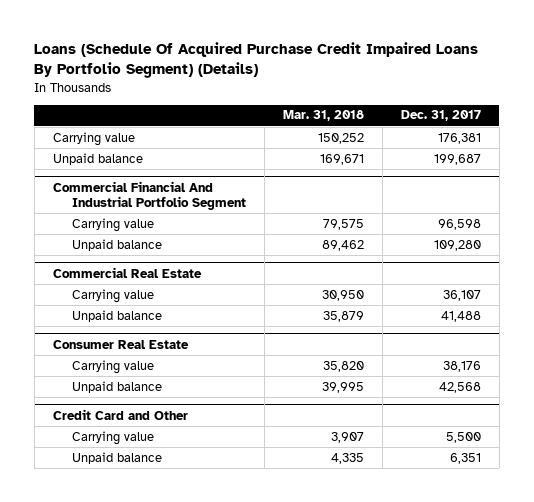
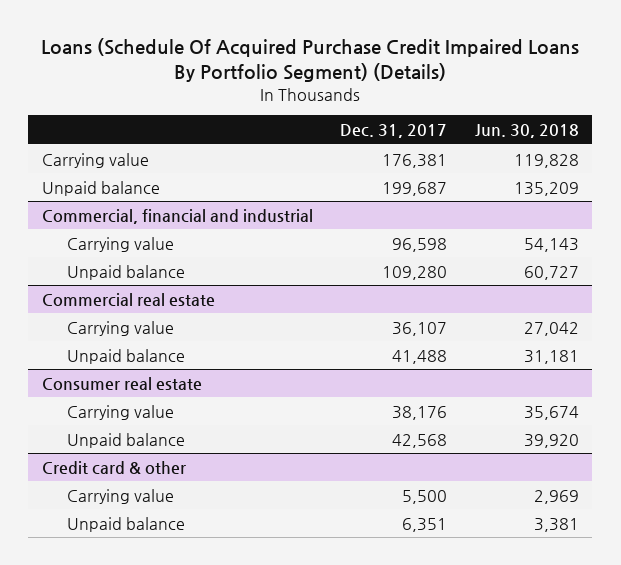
- | Mar. 31, 2018 | Dec. 31, 2017
+ | Dec. 31, 2017 | Jun. 30, 2018
- Commercial Financial And Industrial Portfolio Segment
+ Commercial, financial and industrial
- Commercial Real Estate
+ Commercial real estate
- Consumer Real Estate
+ Consumer real estate
- Credit Card and Other
+ Credit card & other

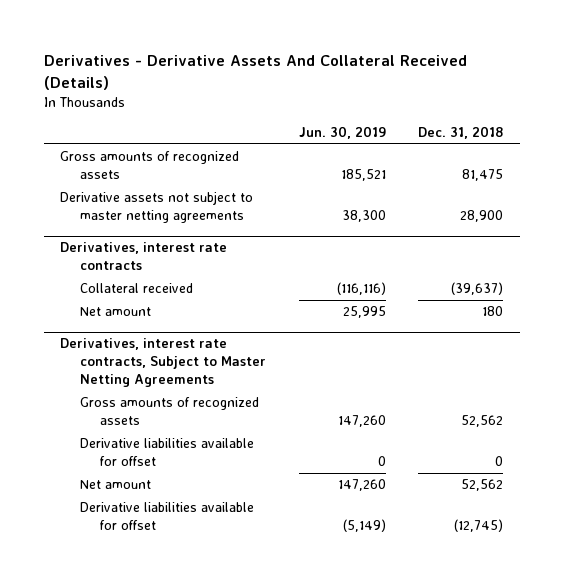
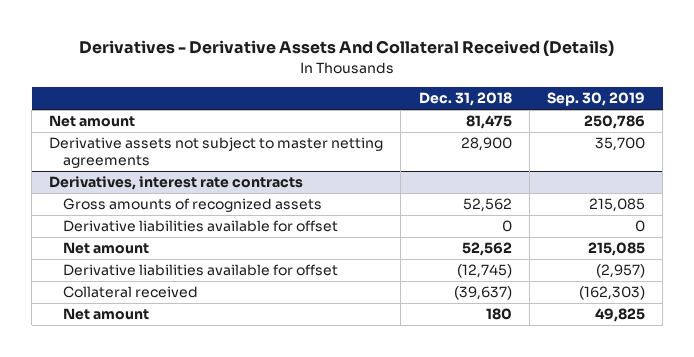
- | Jun. 30, 2019 | Dec. 31, 2018
+ | Dec. 31, 2018 | Sep. 30, 2019
- Gross amounts of recognized assets | 185,521 | 81,475
+ Net amount | 81,475 | 250,786
- Derivatives, interest rate contracts, Subject to Master Netting Agreements
@ Derivatives, interest rate contracts
moved down: Collateral received | (39,637) | (162,303)
moved down: Net amount | 180 | 49,825

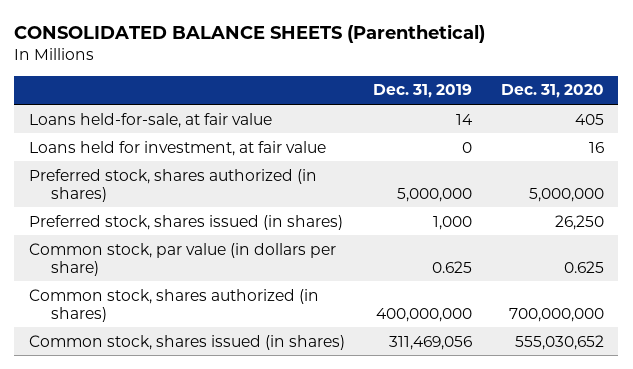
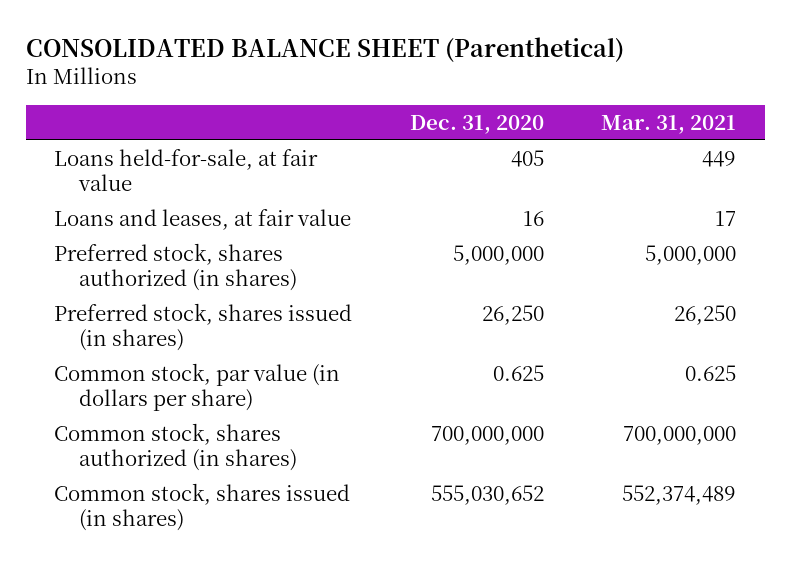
- CONSOLIDATED BALANCE SHEETS (Parenthetical)
+ CONSOLIDATED BALANCE SHEET (Parenthetical)
- | Dec. 31, 2019 | Dec. 31, 2020
+ | Dec. 31, 2020 | Mar. 31, 2021
- Loans held for investment, at fair value | 0 | 16
+ Loans and leases, at fair value | 16 | 17

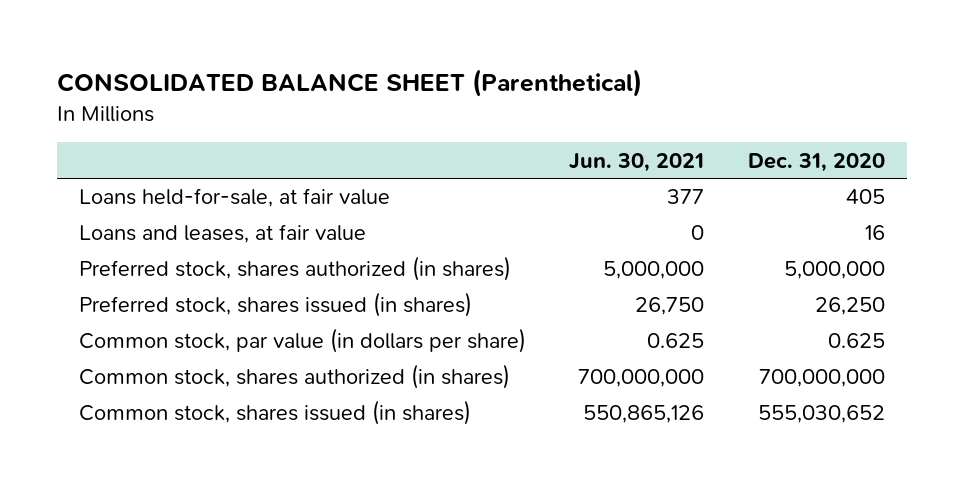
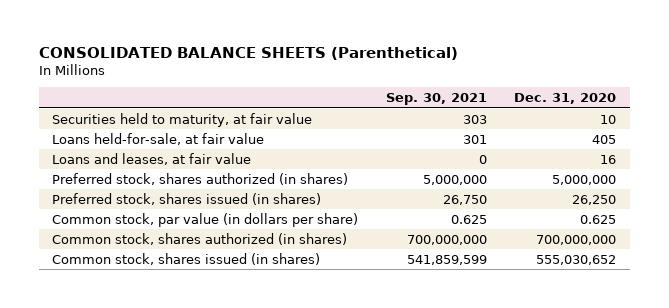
- CONSOLIDATED BALANCE SHEET (Parenthetical)
+ CONSOLIDATED BALANCE SHEETS (Parenthetical)
- | Jun. 30, 2021 | Dec. 31, 2020
+ | Sep. 30, 2021 | Dec. 31, 2020
+ Securities held to maturity, at fair value | 303 | 10

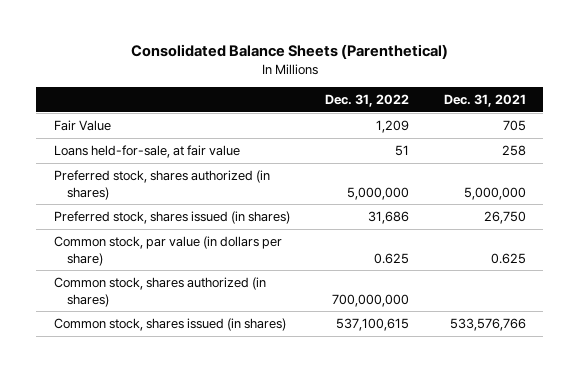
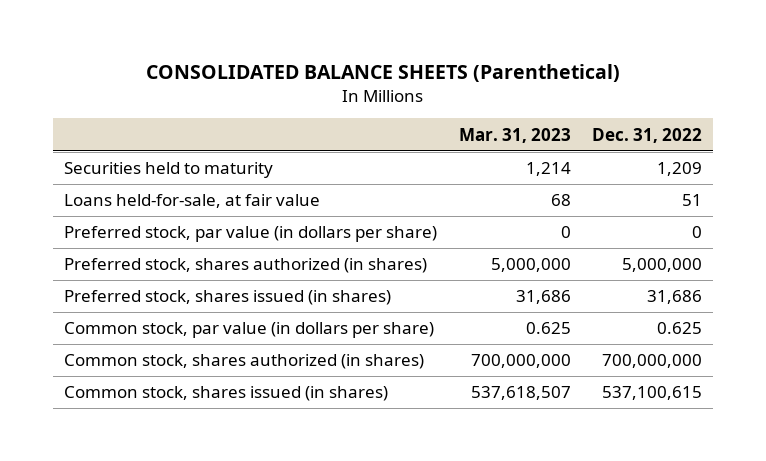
- Consolidated Balance Sheets (Parenthetical)
+ CONSOLIDATED BALANCE SHEETS (Parenthetical)
- | Dec. 31, 2022 | Dec. 31, 2021
+ | Mar. 31, 2023 | Dec. 31, 2022
- Fair Value | 1,209 | 705
+ Securities held to maturity | 1,214 | 1,209
+ Preferred stock, par value (in dollars per share) | 0 | 0

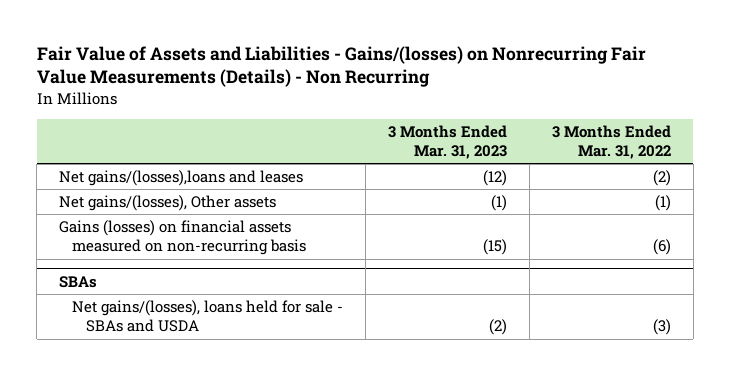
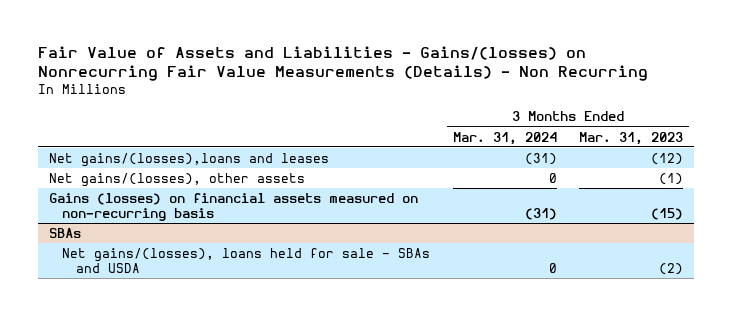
- | 3 Months Ended Mar. 31, 2023 | 3 Months Ended Mar. 31, 2022
+ | 3 Months Ended Mar. 31, 2024 | 3 Months Ended Mar. 31, 2023
- Net gains/(losses), Other assets | (1) | (1)
+ Net gains/(losses), other assets | 0 | (1)

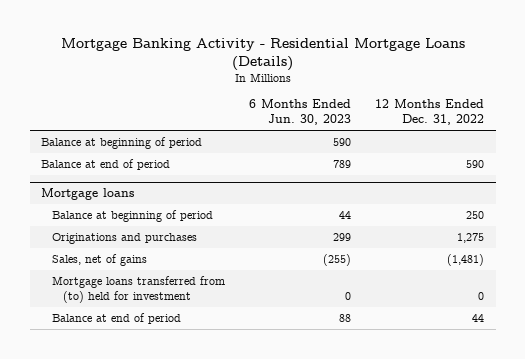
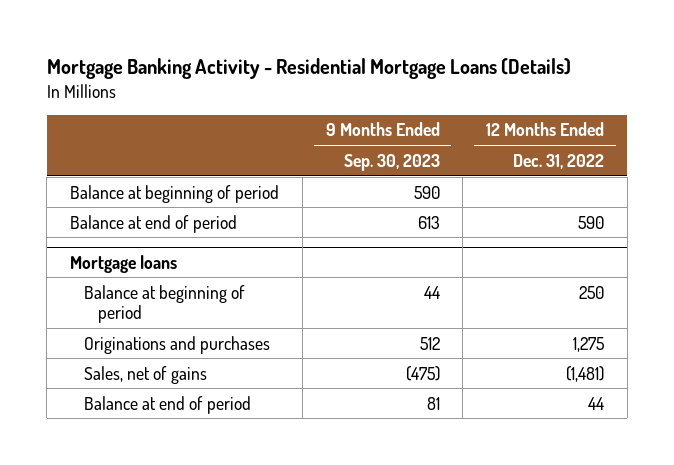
- | 6 Months Ended Jun. 30, 2023 | 12 Months Ended Dec. 31, 2022
+ | 9 Months Ended Sep. 30, 2023 | 12 Months Ended Dec. 31, 2022
@ Mortgage loans
- Mortgage loans transferred from (to) held for investment | 0 | 0

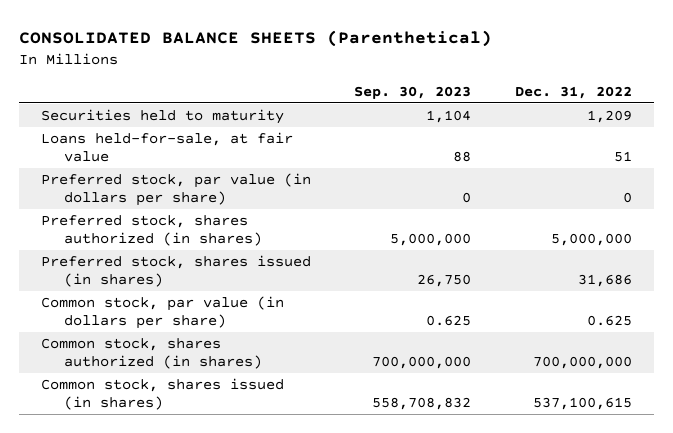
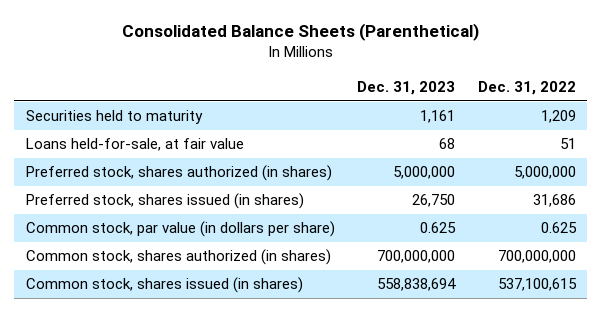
- CONSOLIDATED BALANCE SHEETS (Parenthetical)
+ Consolidated Balance Sheets (Parenthetical)
- | Sep. 30, 2023 | Dec. 31, 2022
+ | Dec. 31, 2023 | Dec. 31, 2022
- Preferred stock, par value (in dollars per share) | 0 | 0

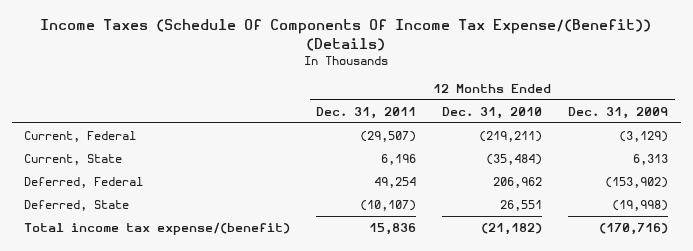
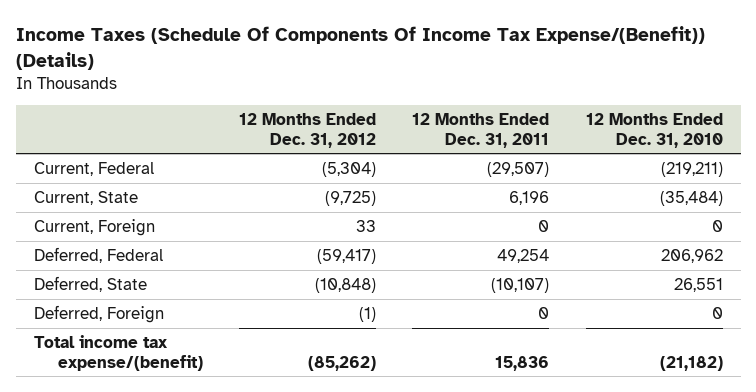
- | 12 Months Ended Dec. 31, 2011 | 12 Months Ended Dec. 31, 2010 | 12 Months Ended Dec. 31, 2009
+ | 12 Months Ended Dec. 31, 2012 | 12 Months Ended Dec. 31, 2011 | 12 Months Ended Dec. 31, 2010
+ Current, Foreign | 33 | 0 | 0
+ Deferred, Foreign | (1) | 0 | 0

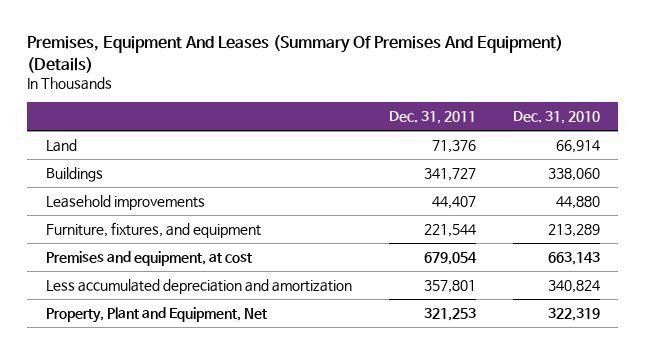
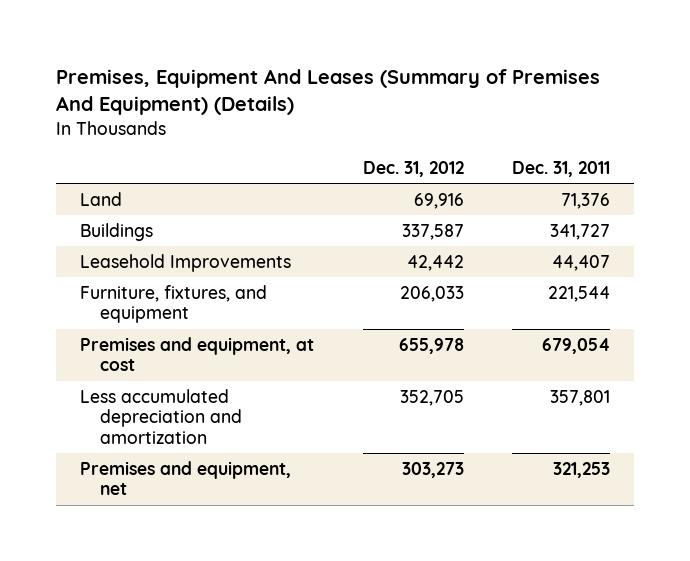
- Premises, Equipment And Leases (Summary Of Premises And Equipment) (Details)
+ Premises, Equipment And Leases (Summary of Premises And Equipment) (Details)
- | Dec. 31, 2011 | Dec. 31, 2010
+ | Dec. 31, 2012 | Dec. 31, 2011
- Leasehold improvements | 44,407 | 44,880
+ Leasehold Improvements | 42,442 | 44,407
- Property, Plant and Equipment, Net | 321,253 | 322,319
+ Premises and equipment, net | 303,273 | 321,253

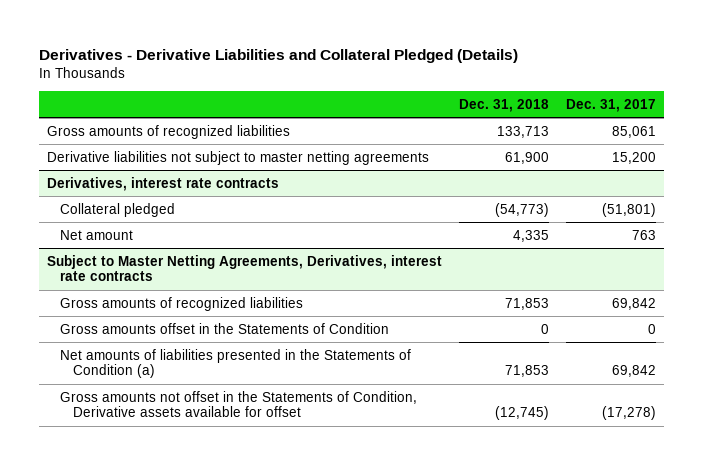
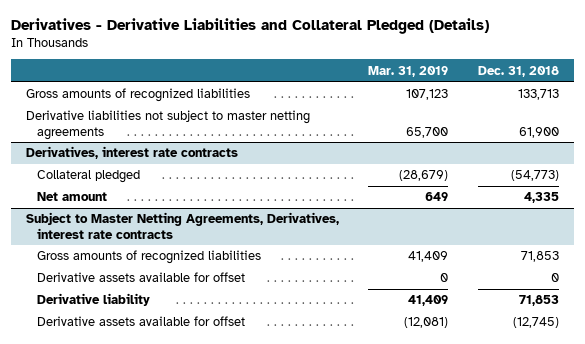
- | Dec. 31, 2018 | Dec. 31, 2017
+ | Mar. 31, 2019 | Dec. 31, 2018
@ Subject to Master Netting Agreements, Derivatives, interest rate contracts
- Gross amounts offset in the Statements of Condition | 0 | 0
- Net amounts of liabilities presented in the Statements of Condition (a) | 71,853 | 69,842
- Gross amounts not offset in the Statements of Condition, Derivative assets available for offset | (12,745) | (17,278)
+ Derivative assets available for offset | 0 | 0
+ Derivative liability | 41,409 | 71,853
+ Derivative assets available for offset | (12,081) | (12,745)

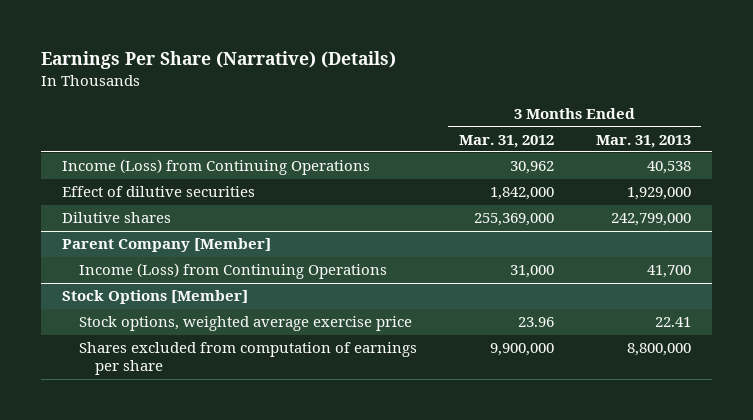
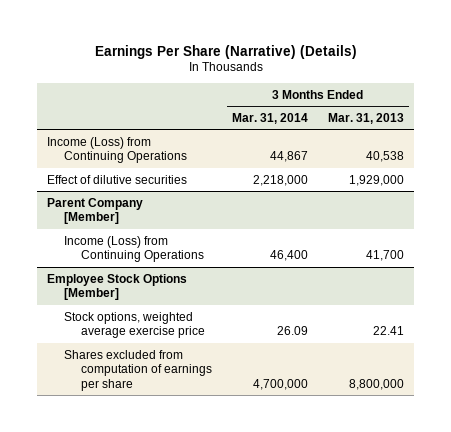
- | 3 Months Ended Mar. 31, 2012 | 3 Months Ended Mar. 31, 2013
+ | 3 Months Ended Mar. 31, 2014 | 3 Months Ended Mar. 31, 2013
- Dilutive shares | 255,369,000 | 242,799,000
- Stock Options [Member]
+ Employee Stock Options [Member]

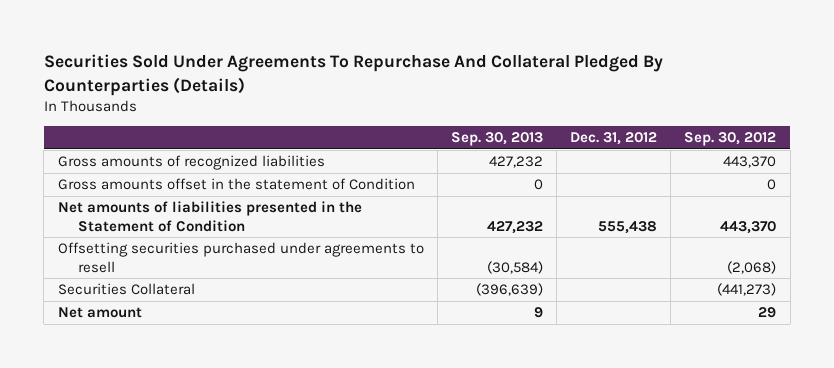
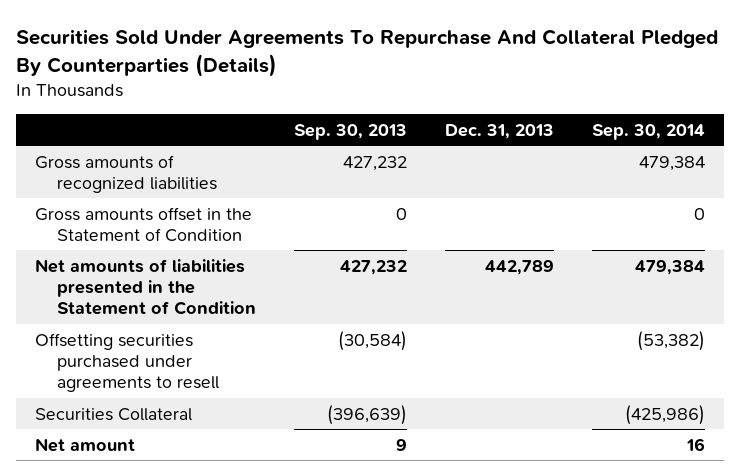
- | Sep. 30, 2013 | Dec. 31, 2012 | Sep. 30, 2012
+ | Sep. 30, 2013 | Dec. 31, 2013 | Sep. 30, 2014
- Gross amounts offset in the statement of Condition | 0 | | 0
+ Gross amounts offset in the Statement of Condition | 0 | | 0

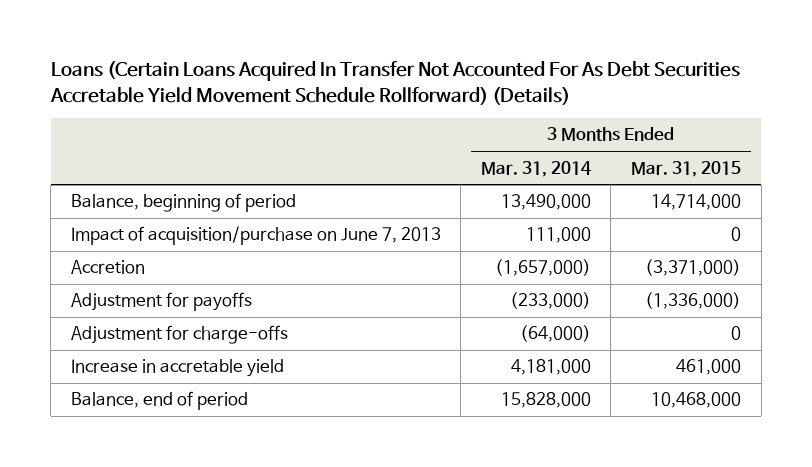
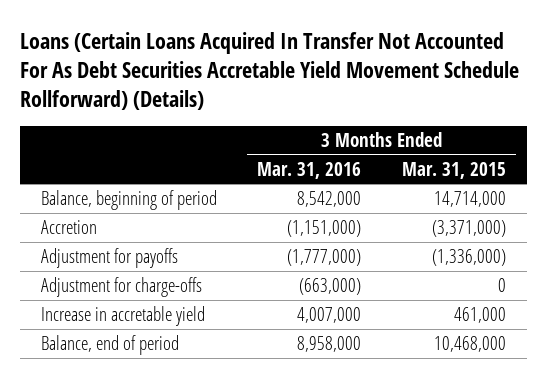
- | 3 Months Ended Mar. 31, 2014 | 3 Months Ended Mar. 31, 2015
+ | 3 Months Ended Mar. 31, 2016 | 3 Months Ended Mar. 31, 2015
- Impact of acquisition/purchase on June 7, 2013 | 111,000 | 0

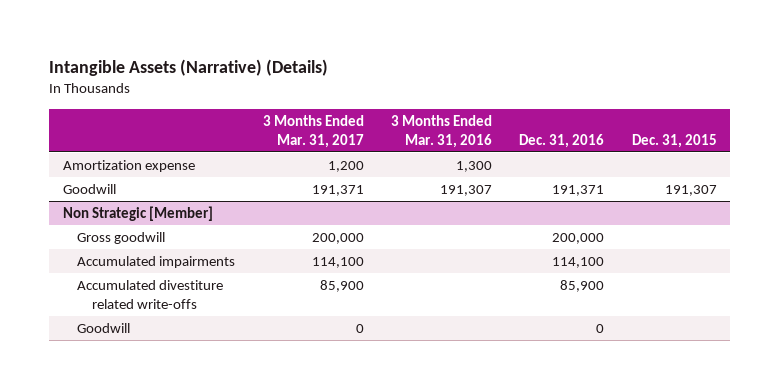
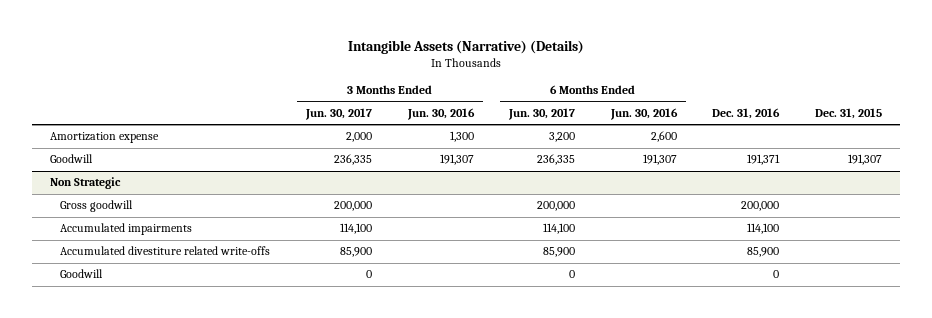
- | 3 Months Ended Mar. 31, 2017 | 3 Months Ended Mar. 31, 2016 | Dec. 31, 2016 | Dec. 31, 2015
+ | 3 Months Ended Jun. 30, 2017 | 3 Months Ended Jun. 30, 2016 | 6 Months Ended Jun. 30, 2017 | 6 Months Ended Jun. 30, 2016 | Dec. 31, 2016 | Dec. 31, 2015
- Non Strategic [Member]
+ Non Strategic

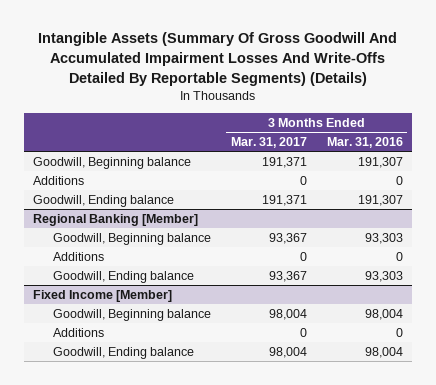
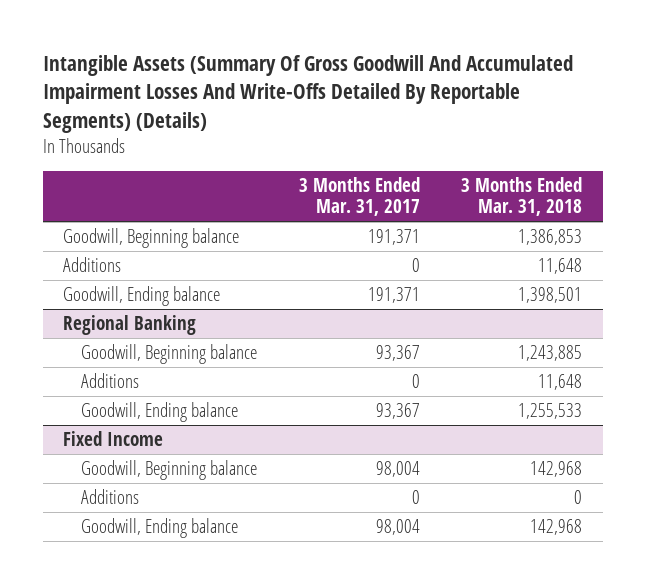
- | 3 Months Ended Mar. 31, 2017 | 3 Months Ended Mar. 31, 2016
+ | 3 Months Ended Mar. 31, 2017 | 3 Months Ended Mar. 31, 2018
- Regional Banking [Member]
+ Regional Banking
- Fixed Income [Member]
+ Fixed Income

